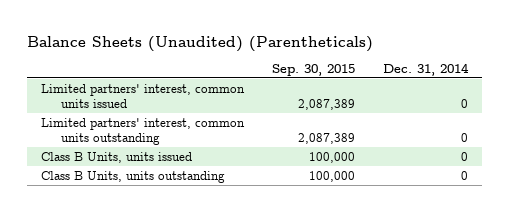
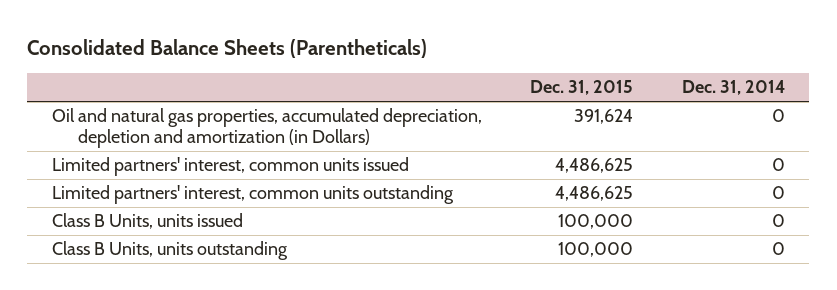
- Balance Sheets (Unaudited) (Parentheticals)
+ Consolidated Balance Sheets (Parentheticals)
- | Sep. 30, 2015 | Dec. 31, 2014
+ | Dec. 31, 2015 | Dec. 31, 2014
+ Oil and natural gas properties, accumulated depreciation, depletion and amortization (in Dollars) | 391,624 | 0

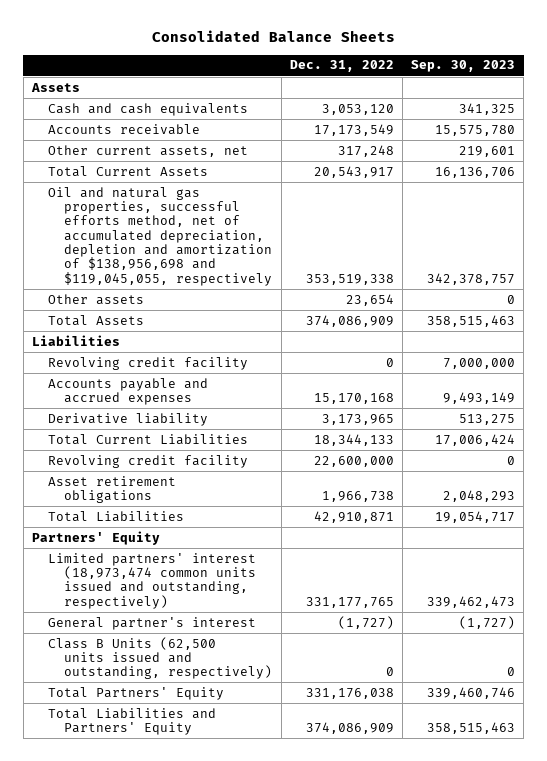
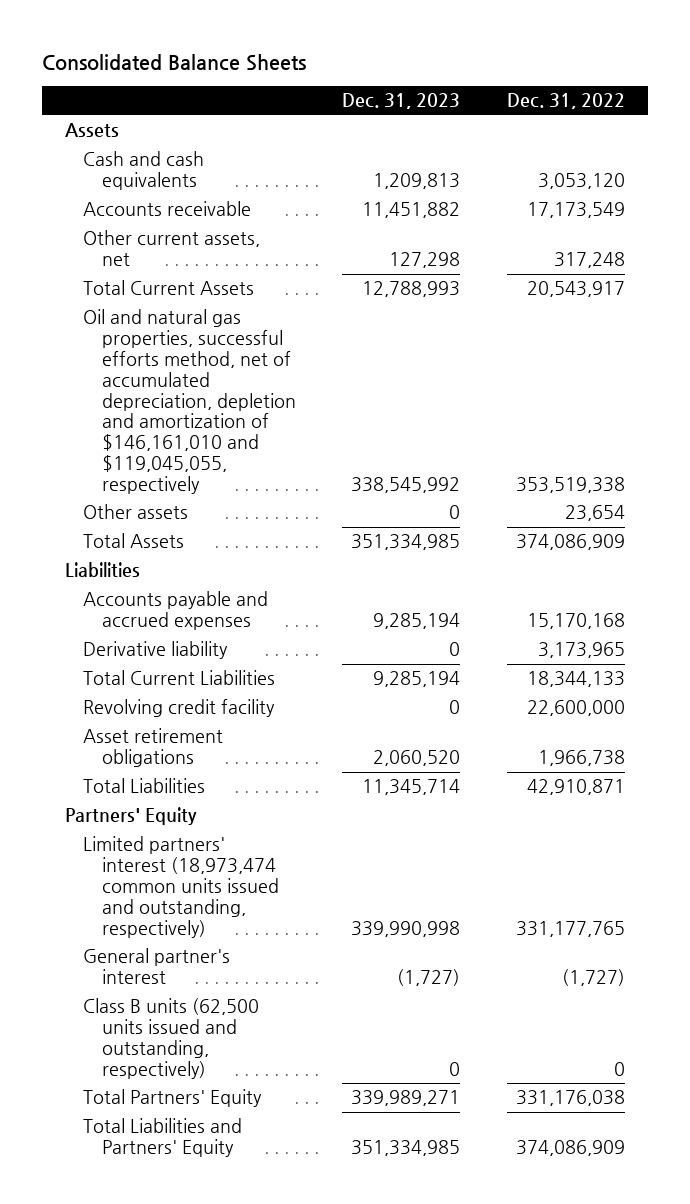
- | Dec. 31, 2022 | Sep. 30, 2023
+ | Dec. 31, 2023 | Dec. 31, 2022
- Oil and natural gas properties, successful efforts method, net of accumulated depreciation, depletion and amortization of $138,956,698 and $119,045,055, respectively | 353,519,338 | 342,378,757
+ Oil and natural gas properties, successful efforts method, net of accumulated depreciation, depletion and amortization of $146,161,010 and $119,045,055, respectively | 338,545,992 | 353,519,338
- Revolving credit facility | 0 | 7,000,000
- Class B Units (62,500 units issued and outstanding, respectively) | 0 | 0
+ Class B units (62,500 units issued and outstanding, respectively) | 0 | 0

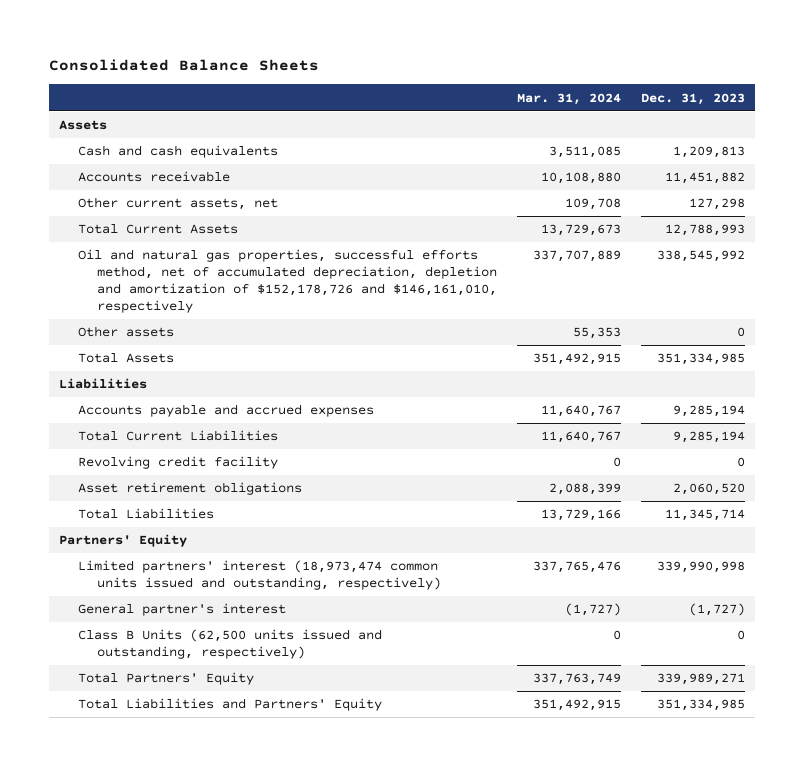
- | Dec. 31, 2023 | Dec. 31, 2022
+ | Mar. 31, 2024 | Dec. 31, 2023
- Oil and natural gas properties, successful efforts method, net of accumulated depreciation, depletion and amortization of $146,161,010 and $119,045,055, respectively | 338,545,992 | 353,519,338
+ Oil and natural gas properties, successful efforts method, net of accumulated depreciation, depletion and amortization of $152,178,726 and $146,161,010, respectively | 337,707,889 | 338,545,992
- Derivative liability | 0 | 3,173,965
- Class B units (62,500 units issued and outstanding, respectively) | 0 | 0
+ Class B Units (62,500 units issued and outstanding, respectively) | 0 | 0

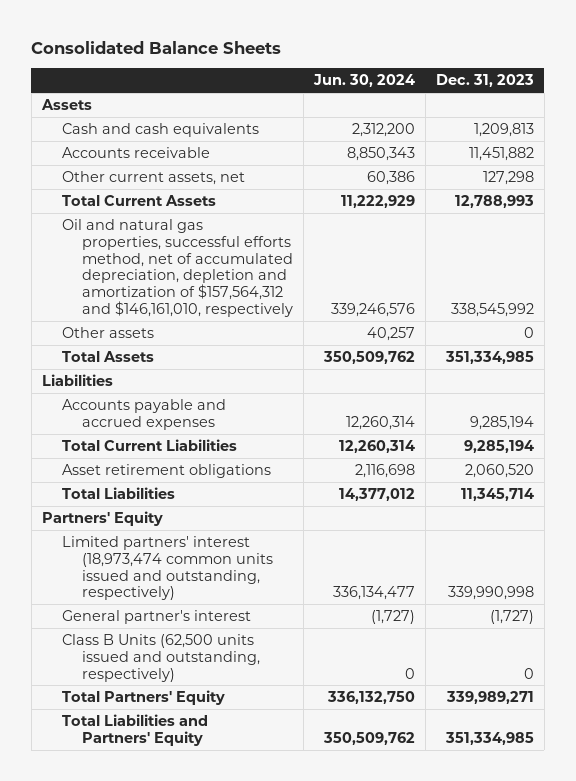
- | Mar. 31, 2024 | Dec. 31, 2023
+ | Jun. 30, 2024 | Dec. 31, 2023
- Oil and natural gas properties, successful efforts method, net of accumulated depreciation, depletion and amortization of $152,178,726 and $146,161,010, respectively | 337,707,889 | 338,545,992
+ Oil and natural gas properties, successful efforts method, net of accumulated depreciation, depletion and amortization of $157,564,312 and $146,161,010, respectively | 339,246,576 | 338,545,992
- Revolving credit facility | 0 | 0

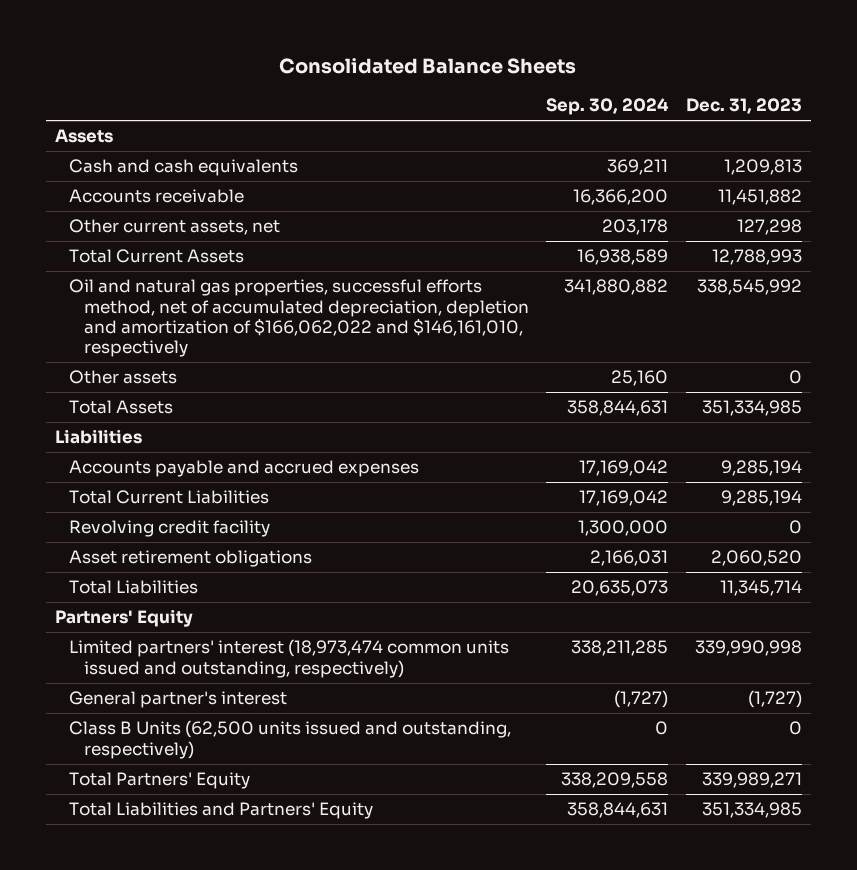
- | Jun. 30, 2024 | Dec. 31, 2023
+ | Sep. 30, 2024 | Dec. 31, 2023
- Oil and natural gas properties, successful efforts method, net of accumulated depreciation, depletion and amortization of $157,564,312 and $146,161,010, respectively | 339,246,576 | 338,545,992
+ Oil and natural gas properties, successful efforts method, net of accumulated depreciation, depletion and amortization of $166,062,022 and $146,161,010, respectively | 341,880,882 | 338,545,992
+ Revolving credit facility | 1,300,000 | 0

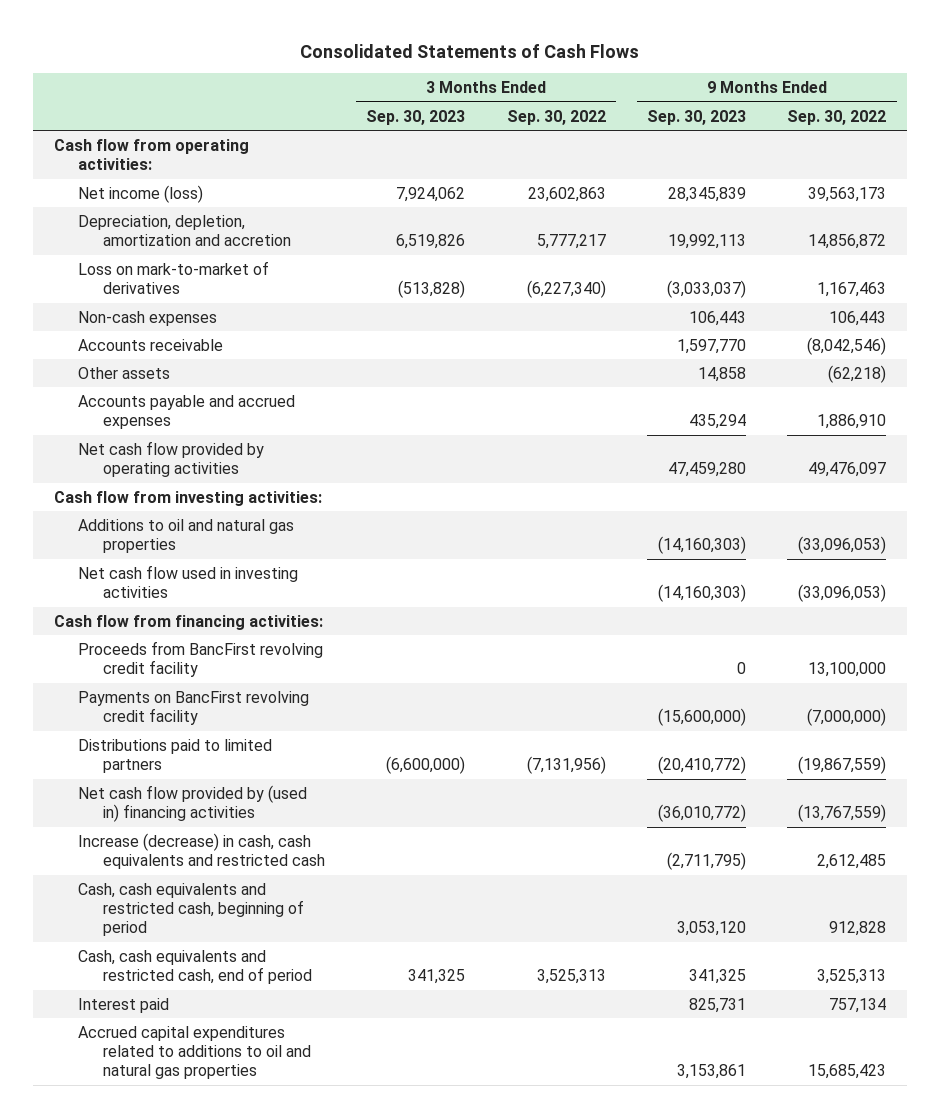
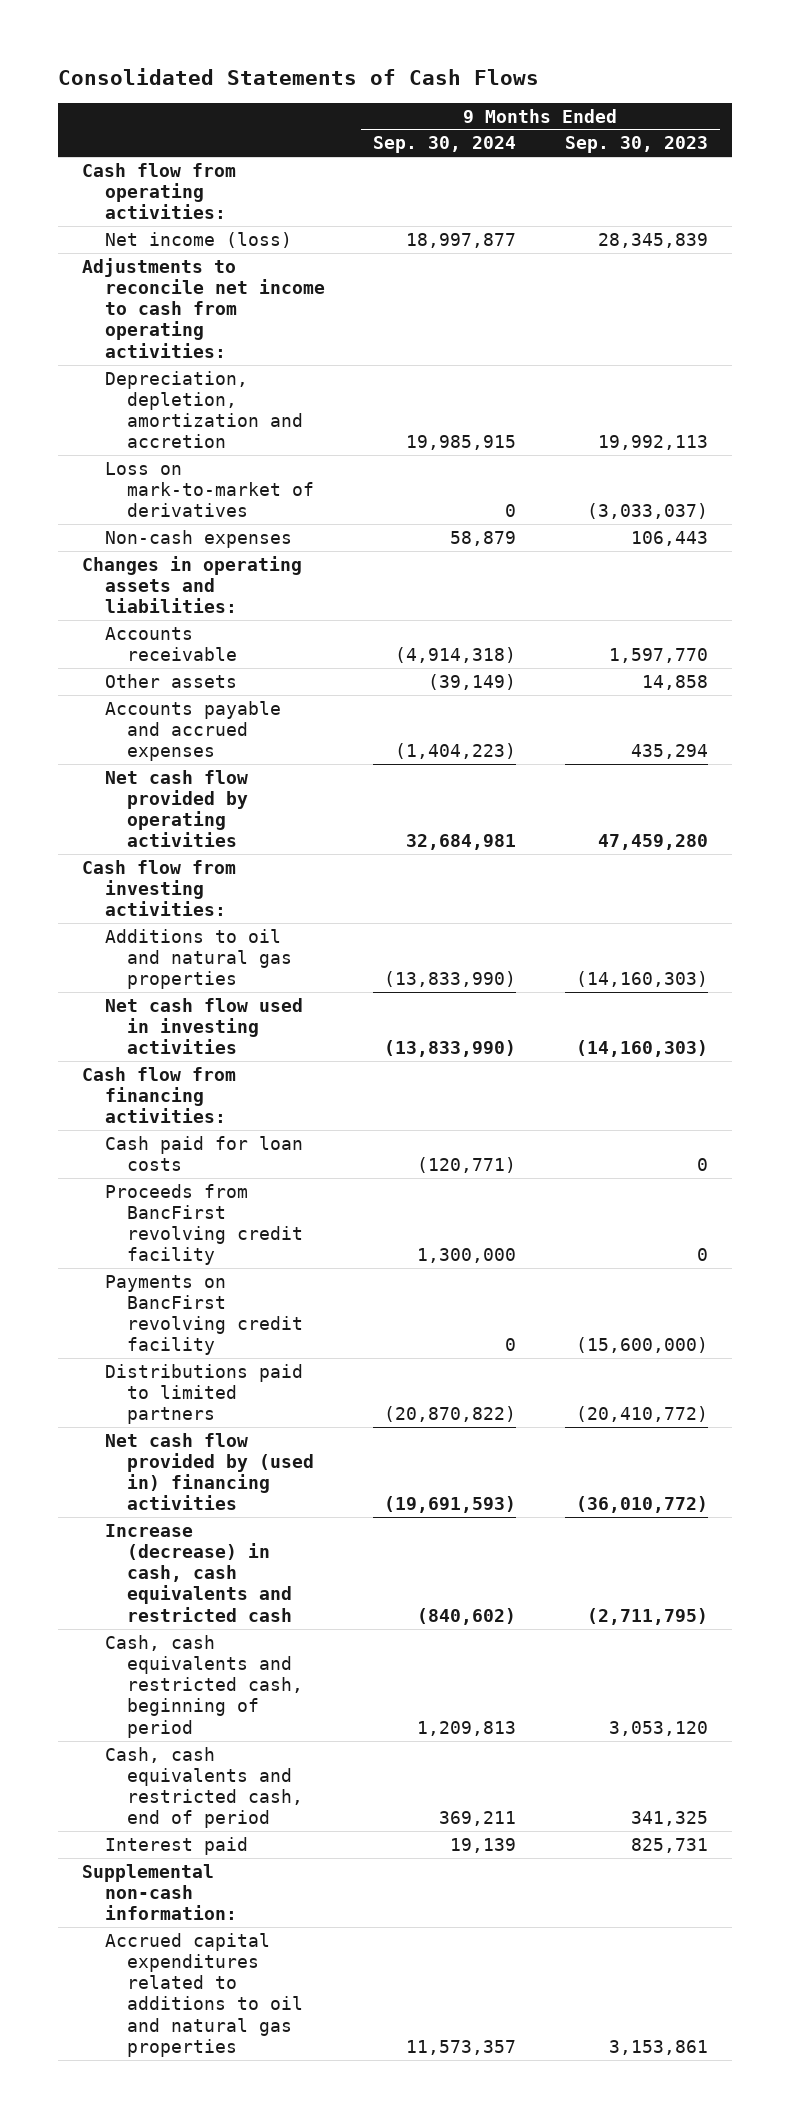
- | 3 Months Ended Sep. 30, 2023 | 3 Months Ended Sep. 30, 2022 | 9 Months Ended Sep. 30, 2023 | 9 Months Ended Sep. 30, 2022
+ | 9 Months Ended Sep. 30, 2024 | 9 Months Ended Sep. 30, 2023
+ Adjustments to reconcile net income to cash from operating activities:
+ Changes in operating assets and liabilities:
+ Cash paid for loan costs | (120,771) | 0
+ Supplemental non-cash information:

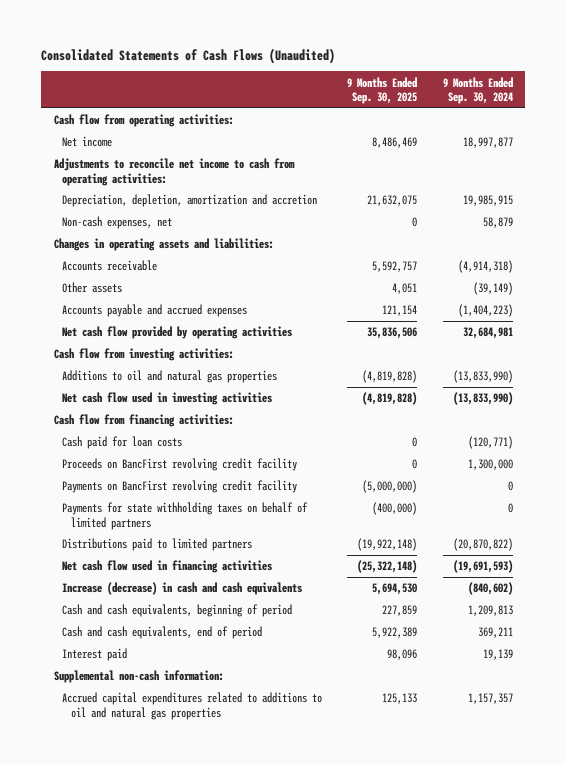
- Consolidated Statements of Cash Flows
+ Consolidated Statements of Cash Flows (Unaudited)
- | 9 Months Ended Sep. 30, 2024 | 9 Months Ended Sep. 30, 2023
+ | 9 Months Ended Sep. 30, 2025 | 9 Months Ended Sep. 30, 2024
- Net income (loss) | 18,997,877 | 28,345,839
+ Net income | 8,486,469 | 18,997,877
- Loss on mark-to-market of derivatives | 0 | (3,033,037)
- Non-cash expenses | 58,879 | 106,443
+ Non-cash expenses, net | 0 | 58,879
- Proceeds from BancFirst revolving credit facility | 1,300,000 | 0
+ Proceeds on BancFirst revolving credit facility | 0 | 1,300,000
+ Payments for state withholding taxes on behalf of limited partners | (400,000) | 0
- Net cash flow provided by (used in) financing activities | (19,691,593) | (36,010,772)
- Increase (decrease) in cash, cash equivalents and restricted cash | (840,602) | (2,711,795)
- Cash, cash equivalents and restricted cash, beginning of period | 1,209,813 | 3,053,120
- Cash, cash equivalents and restricted cash, end of period | 369,211 | 341,325
+ Net cash flow used in financing activities | (25,322,148) | (19,691,593)
+ Increase (decrease) in cash and cash equivalents | 5,694,530 | (840,602)
+ Cash and cash equivalents, beginning of period | 227,859 | 1,209,813
+ Cash and cash equivalents, end of period | 5,922,389 | 369,211
- Accrued capital expenditures related to additions to oil and natural gas properties | 11,573,357 | 3,153,861
+ Accrued capital expenditures related to additions to oil and natural gas properties | 125,133 | 1,157,357

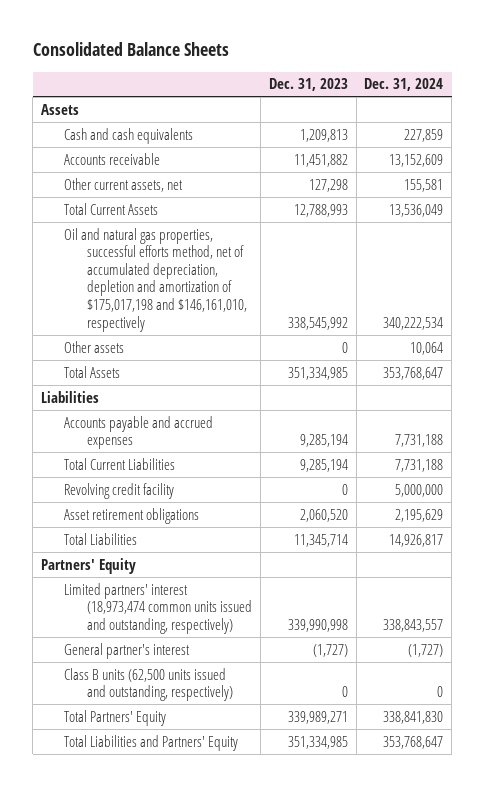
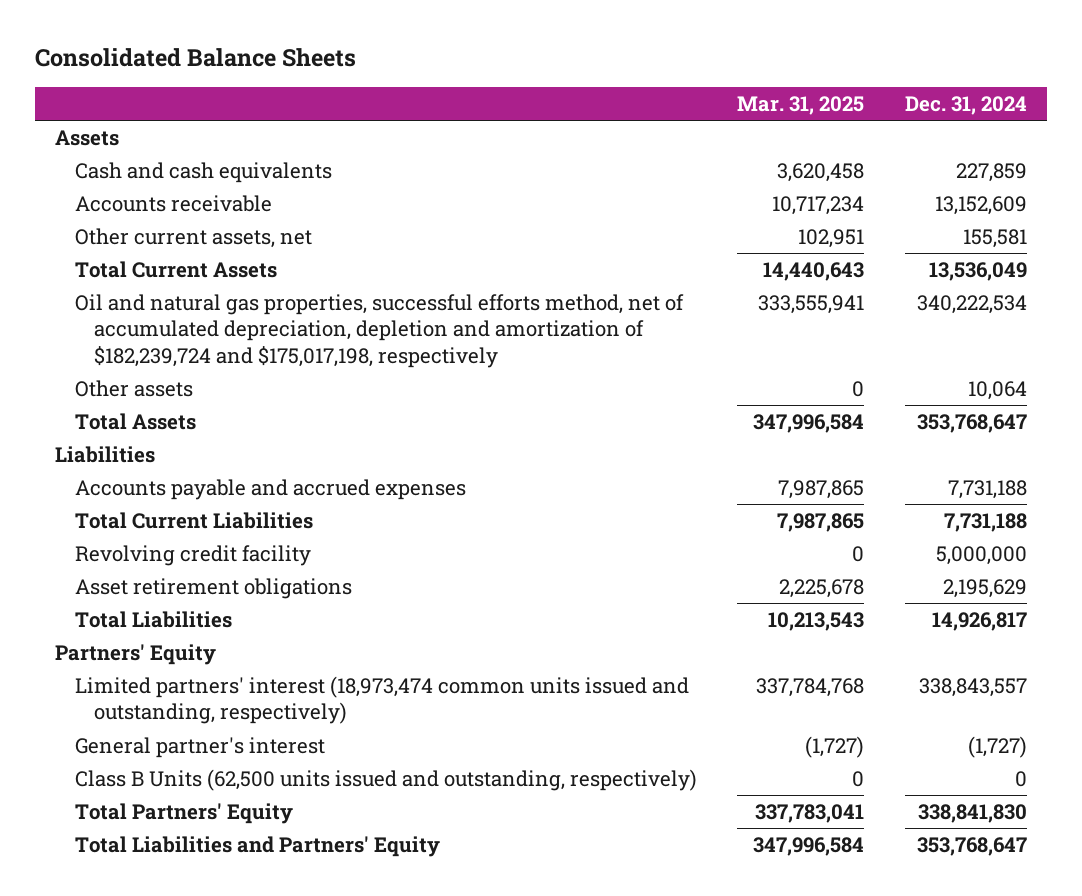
- | Dec. 31, 2023 | Dec. 31, 2024
+ | Mar. 31, 2025 | Dec. 31, 2024
- Oil and natural gas properties, successful efforts method, net of accumulated depreciation, depletion and amortization of $175,017,198 and $146,161,010, respectively | 338,545,992 | 340,222,534
+ Oil and natural gas properties, successful efforts method, net of accumulated depreciation, depletion and amortization of $182,239,724 and $175,017,198, respectively | 333,555,941 | 340,222,534
- Class B units (62,500 units issued and outstanding, respectively) | 0 | 0
+ Class B Units (62,500 units issued and outstanding, respectively) | 0 | 0

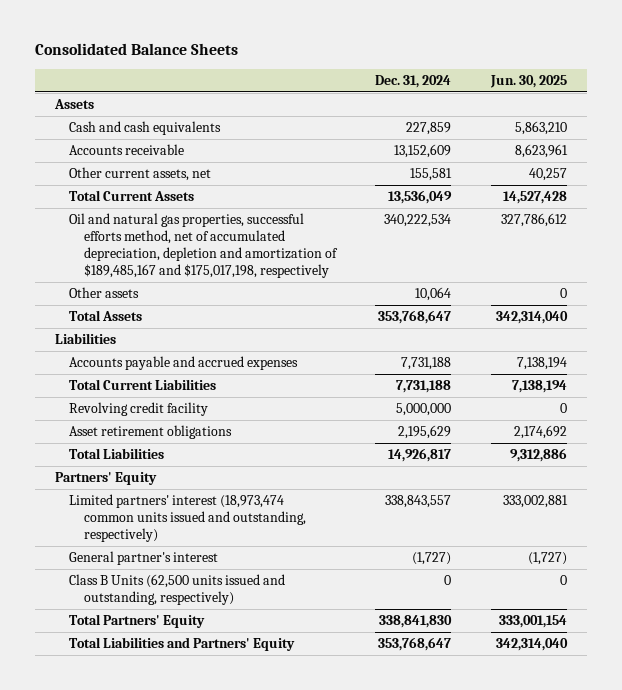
- | Mar. 31, 2025 | Dec. 31, 2024
+ | Dec. 31, 2024 | Jun. 30, 2025
- Oil and natural gas properties, successful efforts method, net of accumulated depreciation, depletion and amortization of $182,239,724 and $175,017,198, respectively | 333,555,941 | 340,222,534
+ Oil and natural gas properties, successful efforts method, net of accumulated depreciation, depletion and amortization of $189,485,167 and $175,017,198, respectively | 340,222,534 | 327,786,612

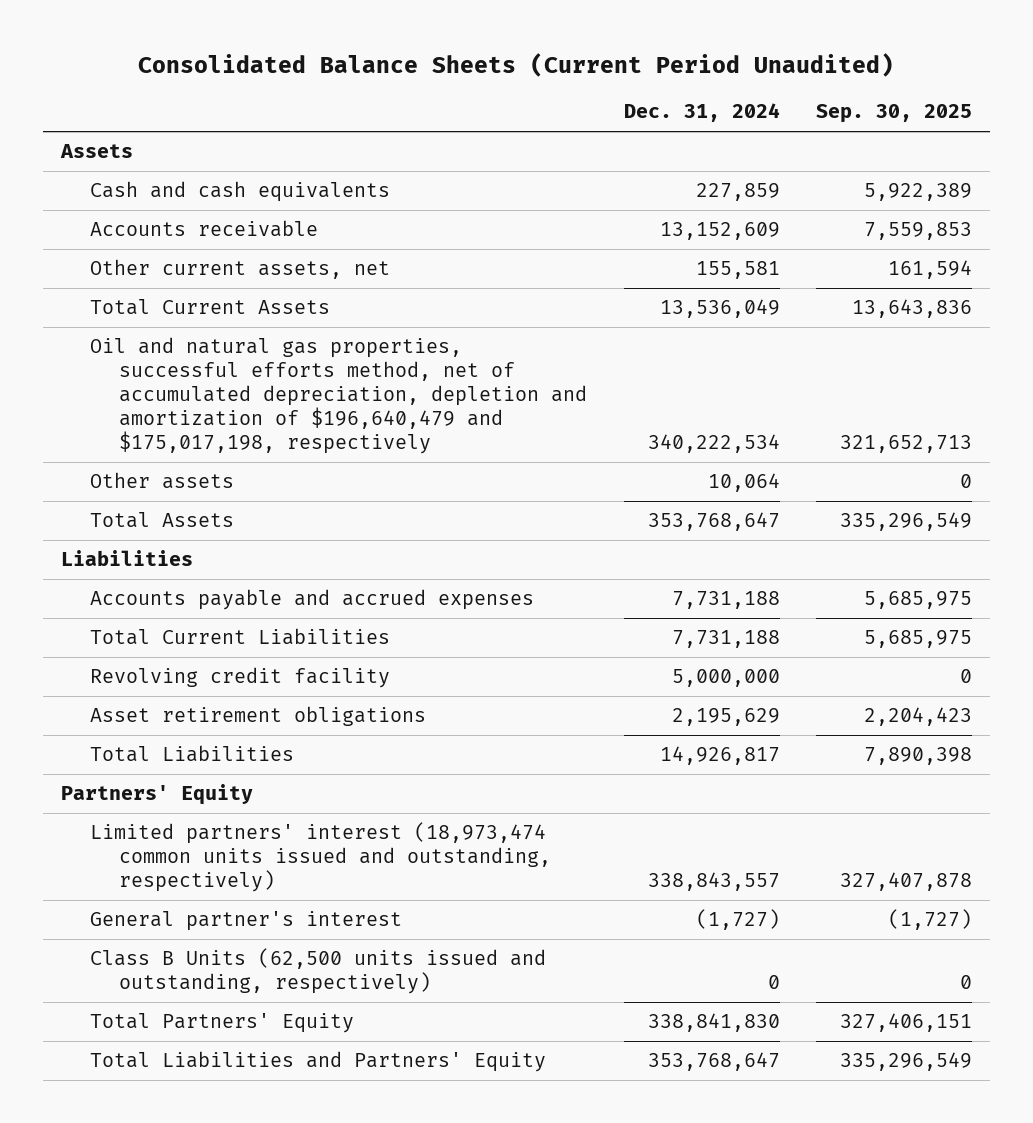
- Consolidated Balance Sheets
+ Consolidated Balance Sheets (Current Period Unaudited)
- | Dec. 31, 2024 | Jun. 30, 2025
+ | Dec. 31, 2024 | Sep. 30, 2025
- Oil and natural gas properties, successful efforts method, net of accumulated depreciation, depletion and amortization of $189,485,167 and $175,017,198, respectively | 340,222,534 | 327,786,612
+ Oil and natural gas properties, successful efforts method, net of accumulated depreciation, depletion and amortization of $196,640,479 and $175,017,198, respectively | 340,222,534 | 321,652,713

